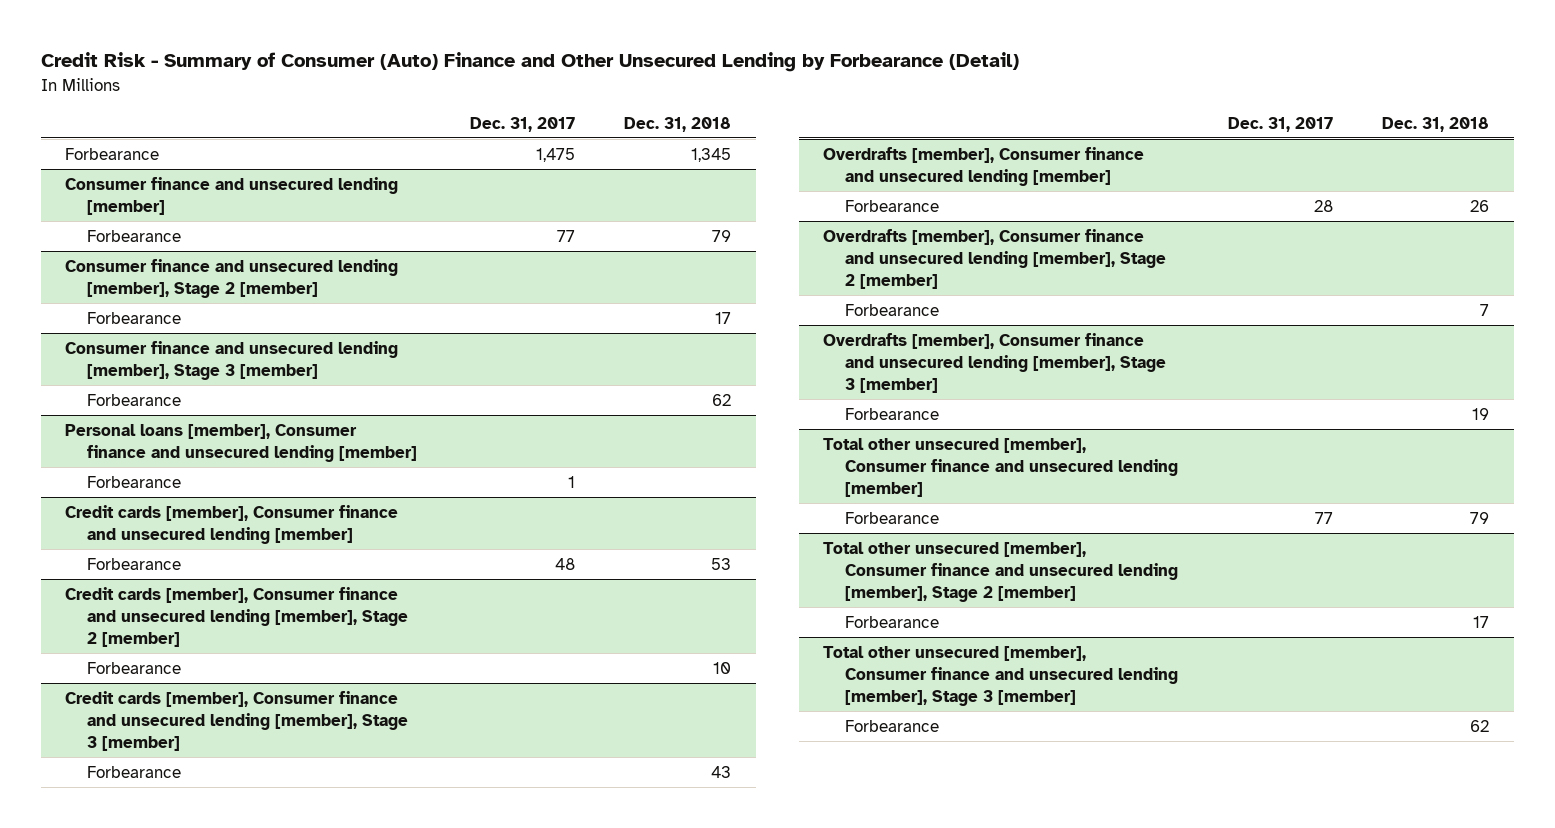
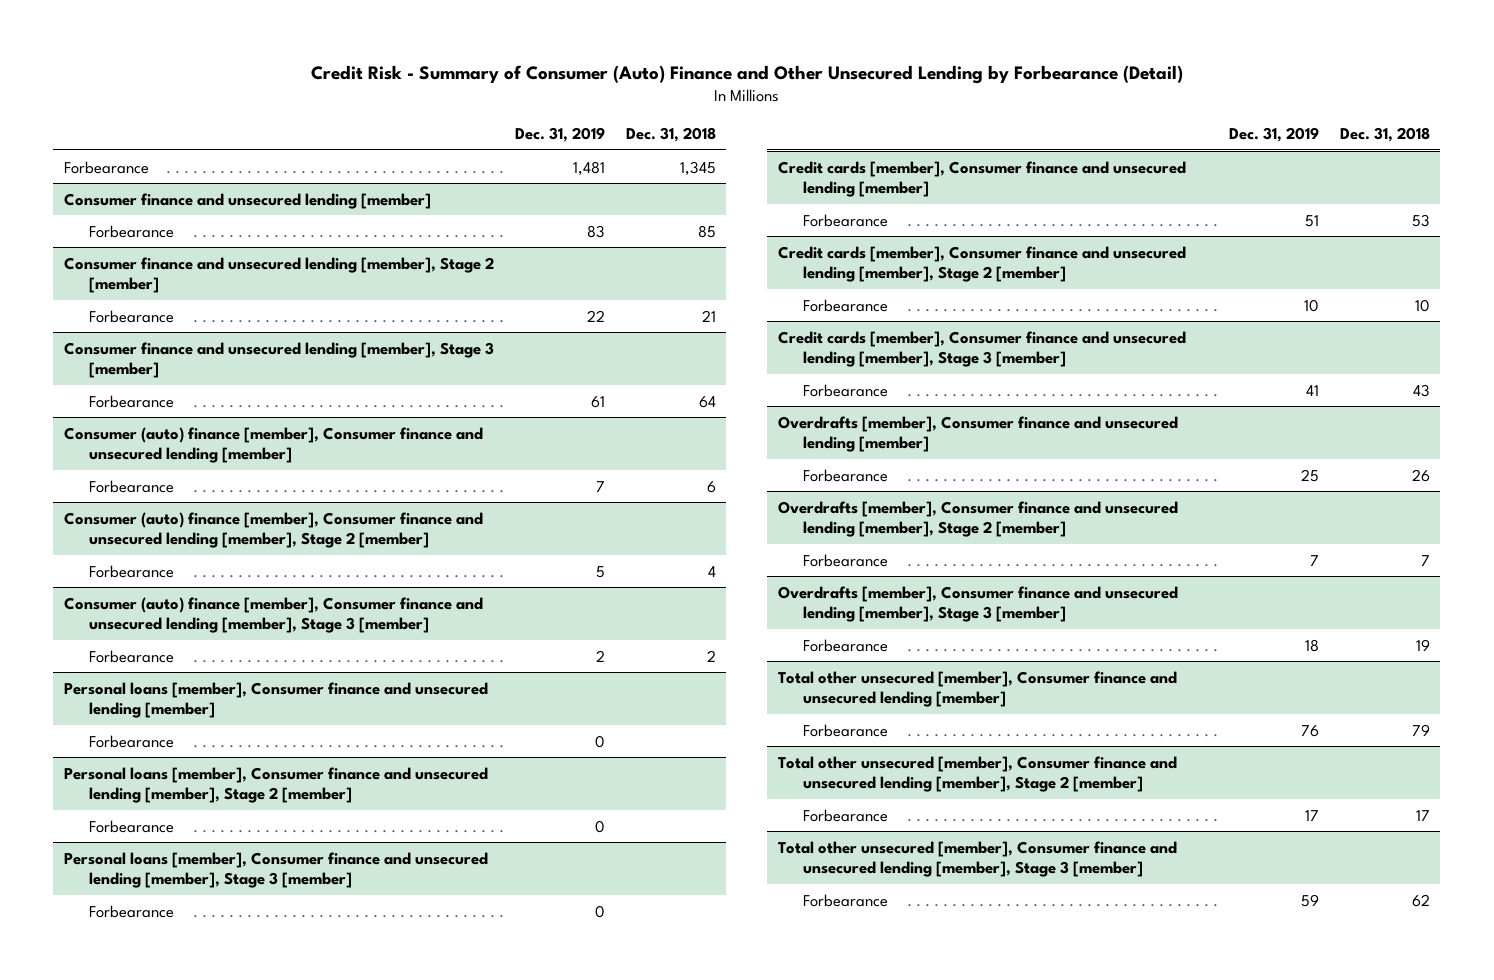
- | Dec. 31, 2017 | Dec. 31, 2018
+ | Dec. 31, 2019 | Dec. 31, 2018
@ Consumer finance and unsecured lending [member]
- Forbearance | 77 | 79
+ Forbearance | 83 | 85
@ Consumer finance and unsecured lending [member], Stage 2 [member]
- Forbearance | | 17
+ Forbearance | 22 | 21
@ Consumer finance and unsecured lending [member], Stage 3 [member]
- Forbearance | | 62
+ Forbearance | 61 | 64
+ Consumer (auto) finance [member], Consumer finance and unsecured lending [member]
+ Forbearance | 7 | 6
+ Consumer (auto) finance [member], Consumer finance and unsecured lending [member], Stage 2 [member]
+ Forbearance | 5 | 4
+ Consumer (auto) finance [member], Consumer finance and unsecured lending [member], Stage 3 [member]
+ Forbearance | 2 | 2
+ Personal loans [member], Consumer finance and unsecured lending [member], Stage 2 [member]
+ Forbearance | 0 |
+ Personal loans [member], Consumer finance and unsecured lending [member], Stage 3 [member]
+ Forbearance | 0 |

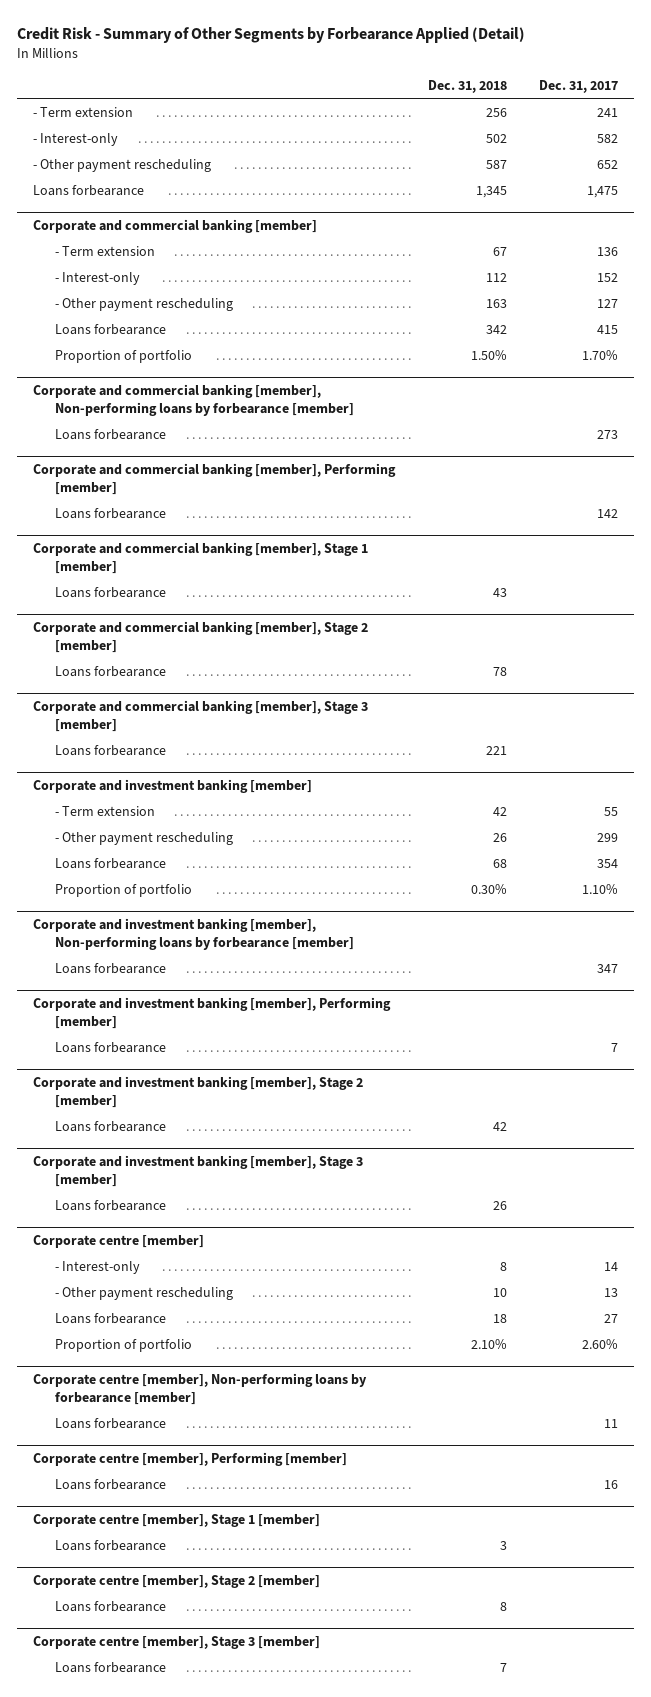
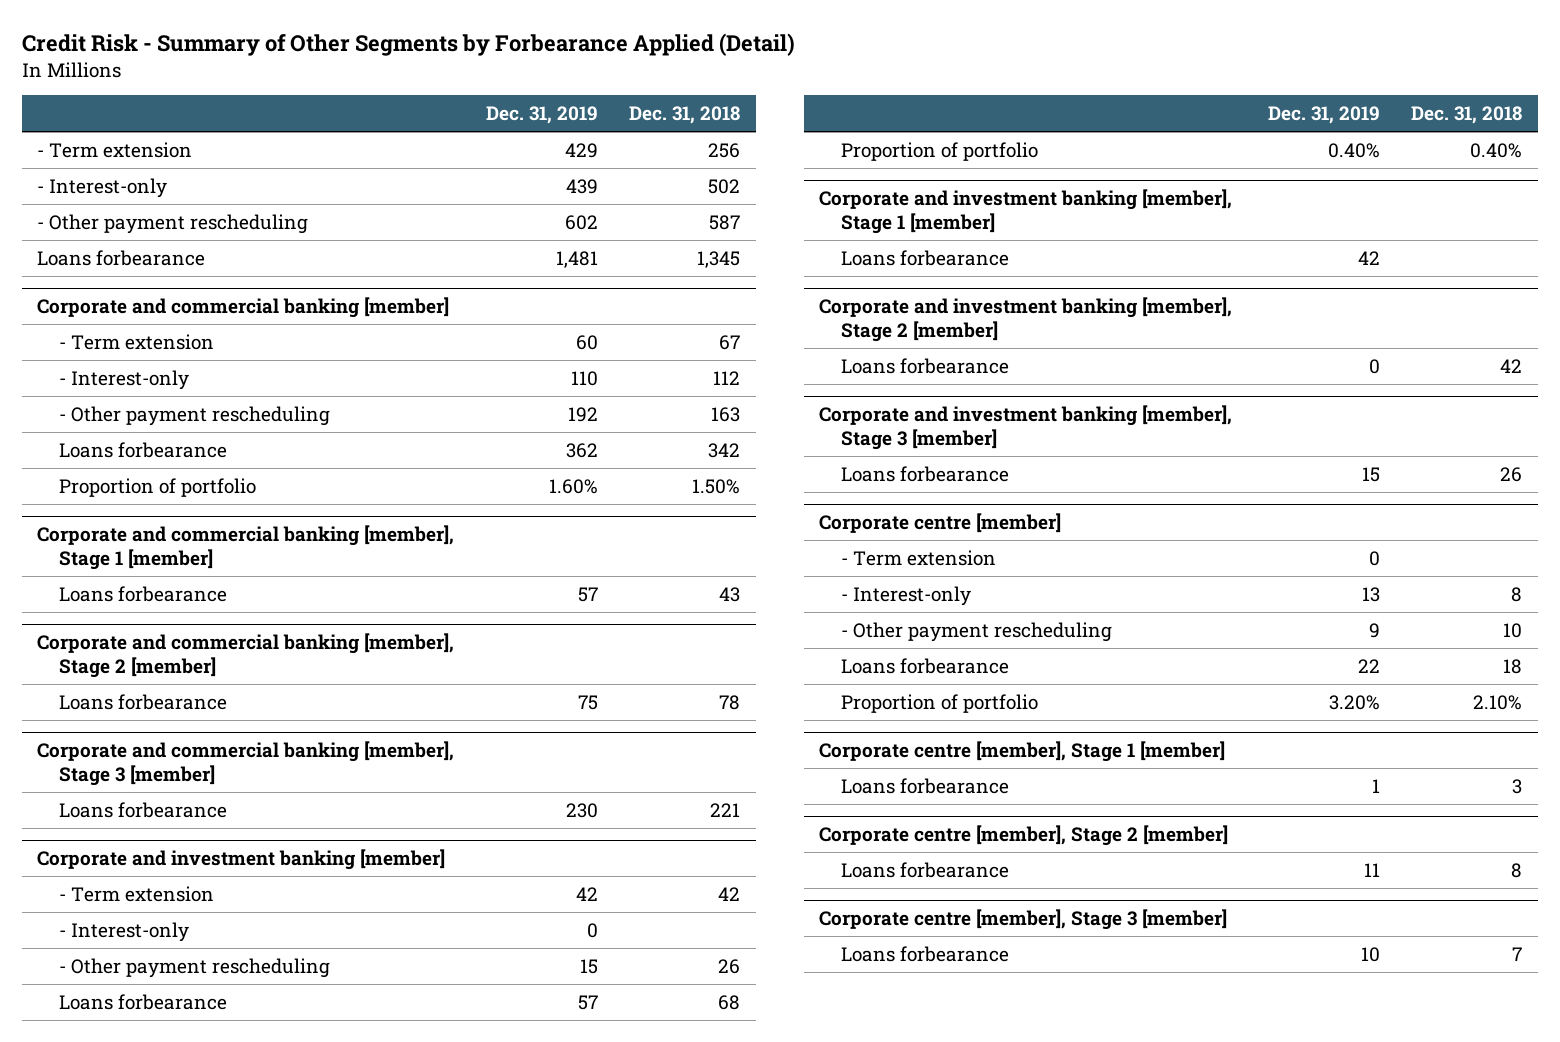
- | Dec. 31, 2018 | Dec. 31, 2017
+ | Dec. 31, 2019 | Dec. 31, 2018
- Corporate and commercial banking [member], Non-performing loans by forbearance [member]
- Loans forbearance | | 273
- Corporate and commercial banking [member], Performing [member]
- Loans forbearance | | 142
@ Corporate and investment banking [member]
+ - Interest-only | 0 |
- Proportion of portfolio | 0.30% | 1.10%
- Corporate and investment banking [member], Non-performing loans by forbearance [member]
- Loans forbearance | | 347
- Corporate and investment banking [member], Performing [member]
@ Corporate and investment banking [member]
+ Proportion of portfolio | 0.40% | 0.40%
+ Corporate and investment banking [member], Stage 1 [member]
@ Corporate centre [member]
+ - Term extension | 0 |
- Corporate centre [member], Non-performing loans by forbearance [member]
- Loans forbearance | | 11
- Corporate centre [member], Performing [member]
- Loans forbearance | | 16

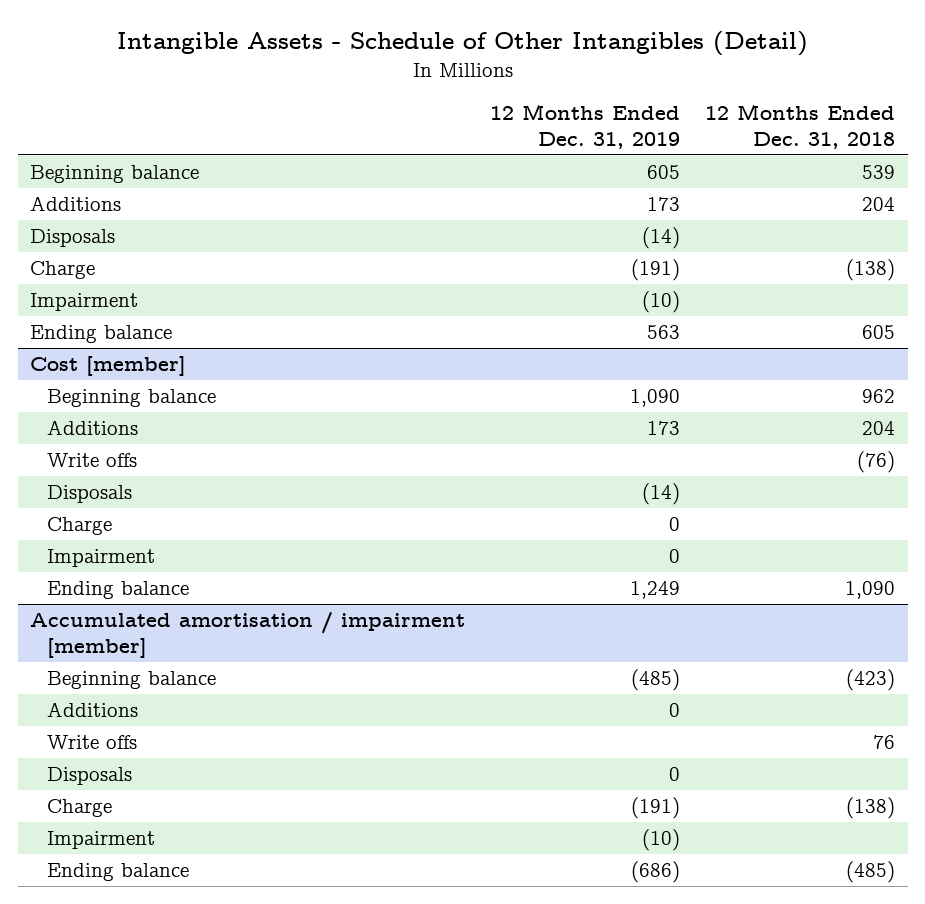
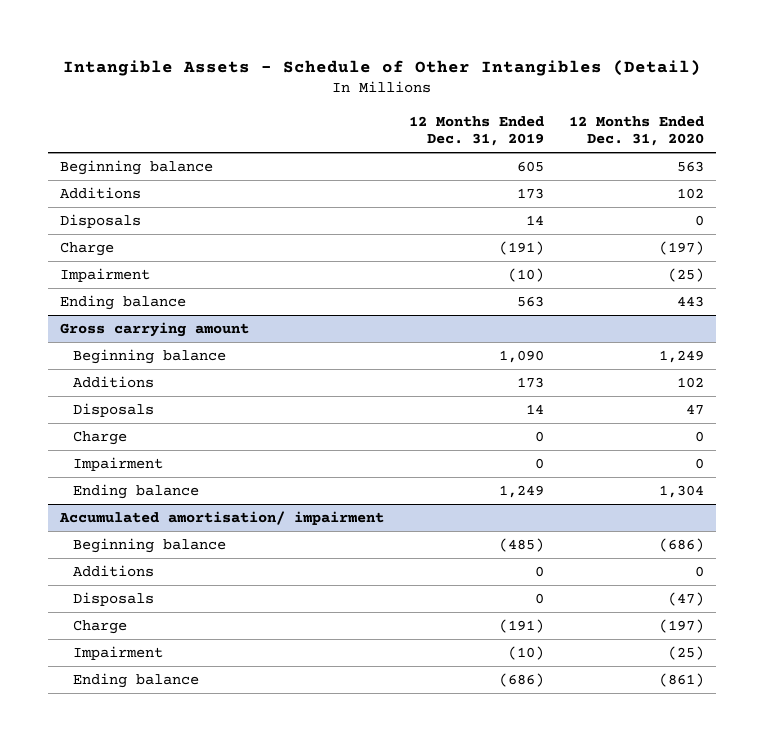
- | 12 Months Ended Dec. 31, 2019 | 12 Months Ended Dec. 31, 2018
+ | 12 Months Ended Dec. 31, 2019 | 12 Months Ended Dec. 31, 2020
- Disposals | (14) |
+ Disposals | 14 | 0
- Cost [member]
+ Gross carrying amount
- Write offs | | (76)
- Disposals | (14) |
+ Disposals | 14 | 47
- Accumulated amortisation / impairment [member]
+ Accumulated amortisation/ impairment
- Write offs | | 76

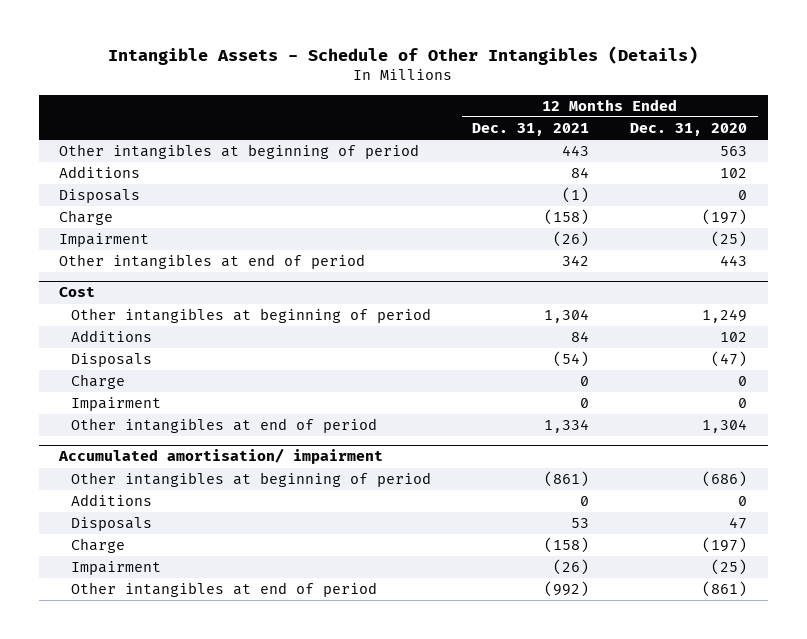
- Intangible Assets - Schedule of Other Intangibles (Detail)
+ Intangible Assets - Schedule of Other Intangibles (Details)
- | 12 Months Ended Dec. 31, 2019 | 12 Months Ended Dec. 31, 2020
+ | 12 Months Ended Dec. 31, 2021 | 12 Months Ended Dec. 31, 2020
- Beginning balance | 605 | 563
+ Other intangibles at beginning of period | 443 | 563
- Ending balance | 563 | 443
- Gross carrying amount
- Beginning balance | 1,090 | 1,249
+ Other intangibles at end of period | 342 | 443
+ Cost
+ Other intangibles at beginning of period | 1,304 | 1,249
- Disposals | 14 | 47
+ Disposals | (54) | (47)
- Ending balance | 1,249 | 1,304
+ Other intangibles at end of period | 1,334 | 1,304
@ Accumulated amortisation/ impairment
- Beginning balance | (485) | (686)
+ Other intangibles at beginning of period | (861) | (686)
- Disposals | 0 | (47)
+ Disposals | 53 | 47
- Ending balance | (686) | (861)
+ Other intangibles at end of period | (992) | (861)

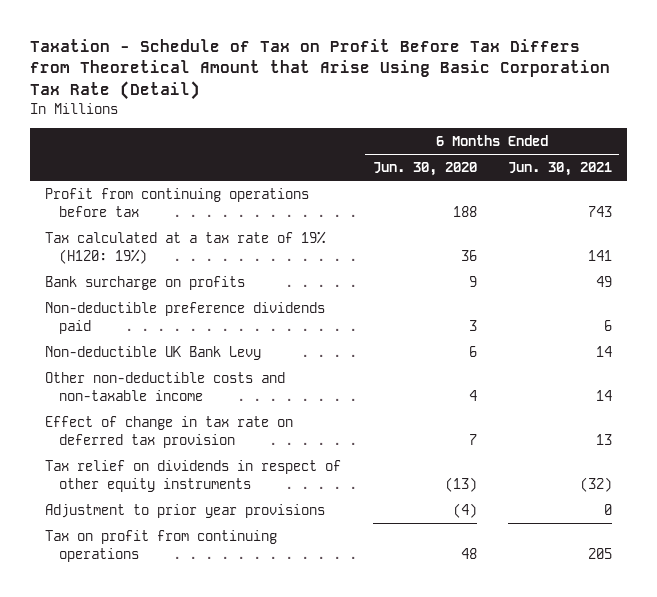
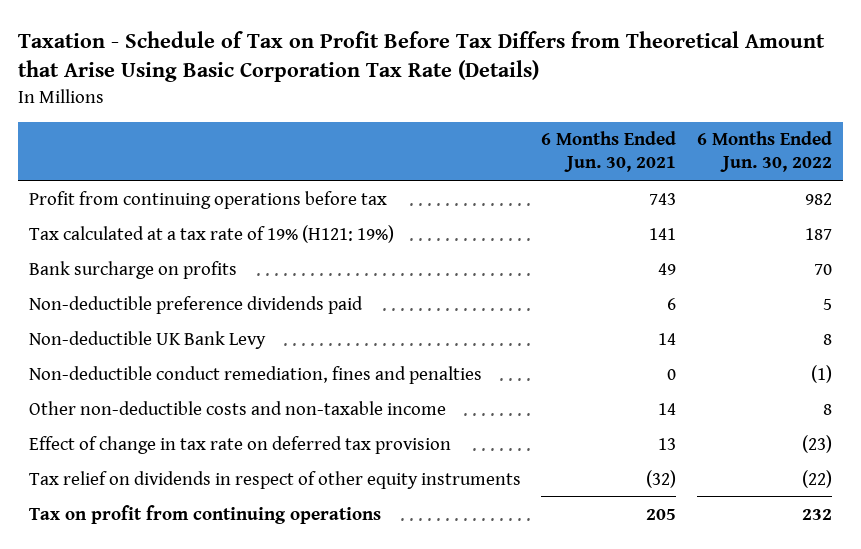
- Taxation - Schedule of Tax on Profit Before Tax Differs from Theoretical Amount that Arise Using Basic Corporation Tax Rate (Detail)
+ Taxation - Schedule of Tax on Profit Before Tax Differs from Theoretical Amount that Arise Using Basic Corporation Tax Rate (Details)
- | 6 Months Ended Jun. 30, 2020 | 6 Months Ended Jun. 30, 2021
+ | 6 Months Ended Jun. 30, 2021 | 6 Months Ended Jun. 30, 2022
- Tax calculated at a tax rate of 19% (H120: 19%) | 36 | 141
+ Tax calculated at a tax rate of 19% (H121: 19%) | 141 | 187
+ Non-deductible conduct remediation, fines and penalties | 0 | (1)
- Adjustment to prior year provisions | (4) | 0

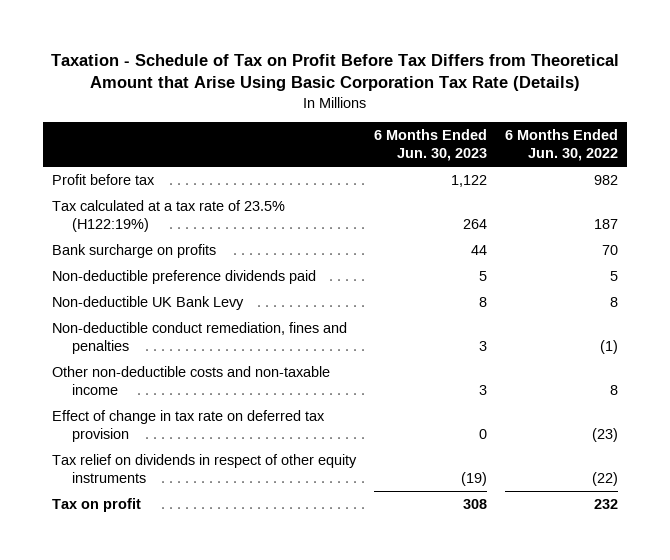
- | 6 Months Ended Jun. 30, 2021 | 6 Months Ended Jun. 30, 2022
+ | 6 Months Ended Jun. 30, 2023 | 6 Months Ended Jun. 30, 2022
- Profit from continuing operations before tax | 743 | 982
- Tax calculated at a tax rate of 19% (H121: 19%) | 141 | 187
+ Profit before tax | 1,122 | 982
+ Tax calculated at a tax rate of 23.5% (H122:19%) | 264 | 187
- Tax on profit from continuing operations | 205 | 232
+ Tax on profit | 308 | 232

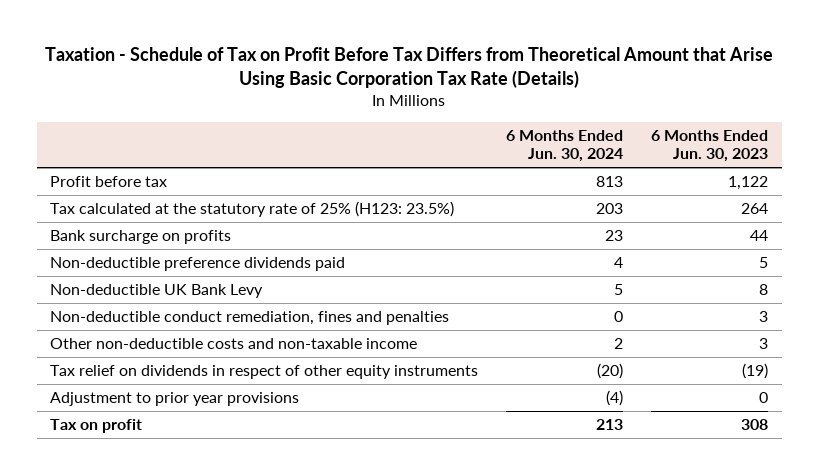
- | 6 Months Ended Jun. 30, 2023 | 6 Months Ended Jun. 30, 2022
+ | 6 Months Ended Jun. 30, 2024 | 6 Months Ended Jun. 30, 2023
- Tax calculated at a tax rate of 23.5% (H122:19%) | 264 | 187
+ Tax calculated at the statutory rate of 25% (H123: 23.5%) | 203 | 264
- Effect of change in tax rate on deferred tax provision | 0 | (23)
+ Adjustment to prior year provisions | (4) | 0

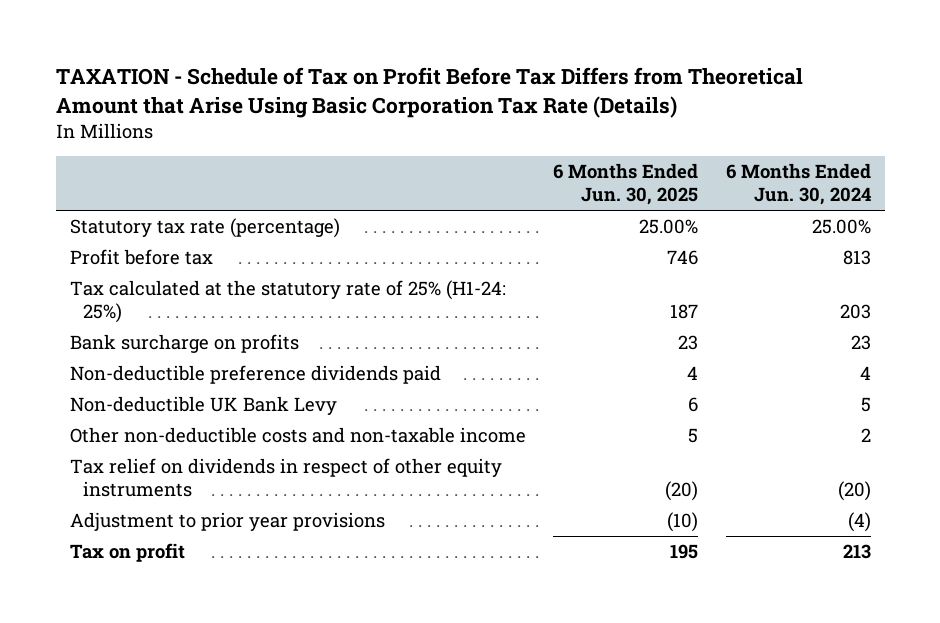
- Taxation - Schedule of Tax on Profit Before Tax Differs from Theoretical Amount that Arise Using Basic Corporation Tax Rate (Details)
+ TAXATION - Schedule of Tax on Profit Before Tax Differs from Theoretical Amount that Arise Using Basic Corporation Tax Rate (Details)
- | 6 Months Ended Jun. 30, 2024 | 6 Months Ended Jun. 30, 2023
+ | 6 Months Ended Jun. 30, 2025 | 6 Months Ended Jun. 30, 2024
+ Statutory tax rate (percentage) | 25.00% | 25.00%
- Tax calculated at the statutory rate of 25% (H123: 23.5%) | 203 | 264
+ Tax calculated at the statutory rate of 25% (H1-24: 25%) | 187 | 203
- Non-deductible conduct remediation, fines and penalties | 0 | 3

